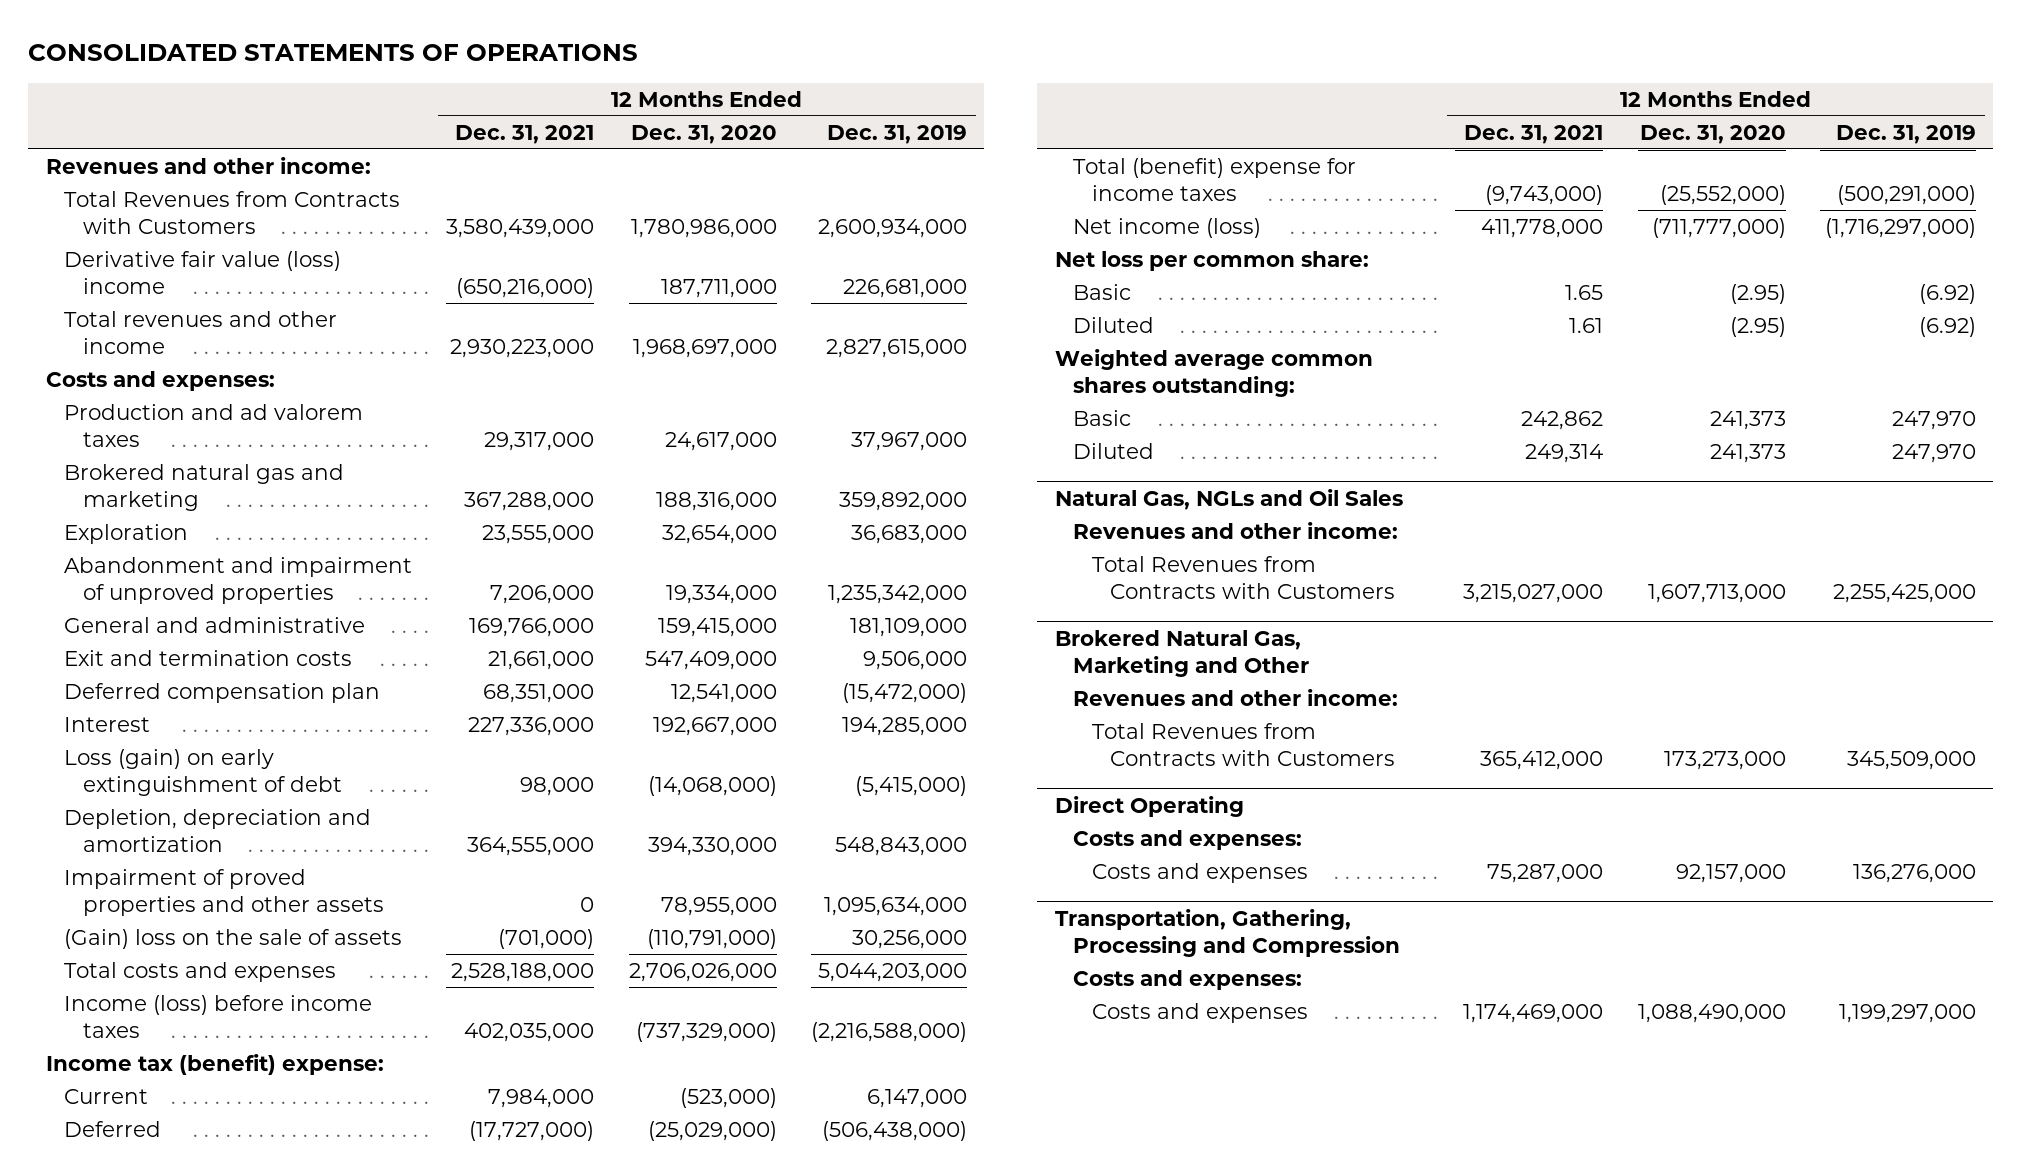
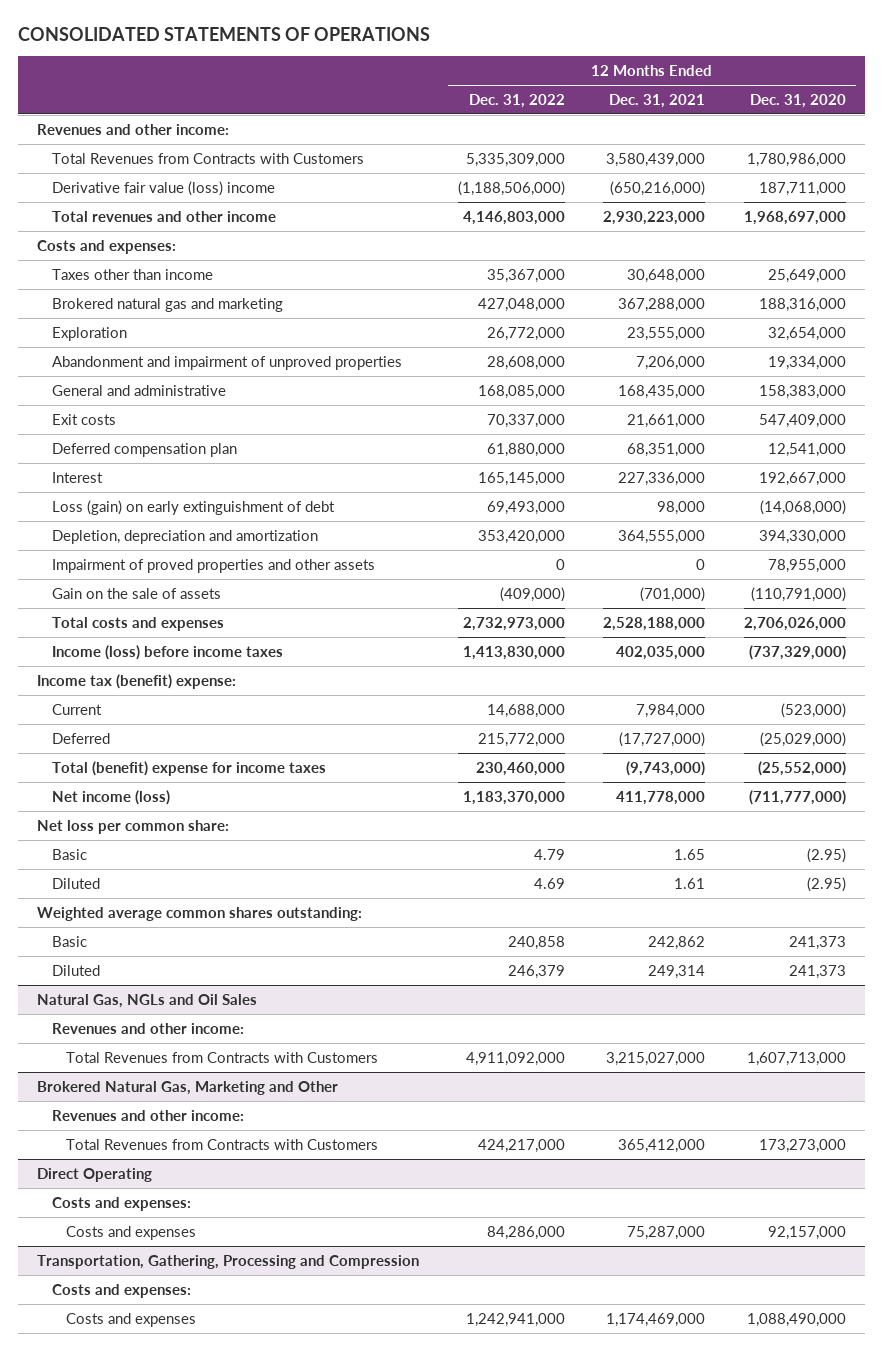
- | 12 Months Ended Dec. 31, 2021 | 12 Months Ended Dec. 31, 2020 | 12 Months Ended Dec. 31, 2019
+ | 12 Months Ended Dec. 31, 2022 | 12 Months Ended Dec. 31, 2021 | 12 Months Ended Dec. 31, 2020
- Production and ad valorem taxes | 29,317,000 | 24,617,000 | 37,967,000
+ Taxes other than income | 35,367,000 | 30,648,000 | 25,649,000
- General and administrative | 169,766,000 | 159,415,000 | 181,109,000
- Exit and termination costs | 21,661,000 | 547,409,000 | 9,506,000
+ General and administrative | 168,085,000 | 168,435,000 | 158,383,000
+ Exit costs | 70,337,000 | 21,661,000 | 547,409,000
- (Gain) loss on the sale of assets | (701,000) | (110,791,000) | 30,256,000
+ Gain on the sale of assets | (409,000) | (701,000) | (110,791,000)

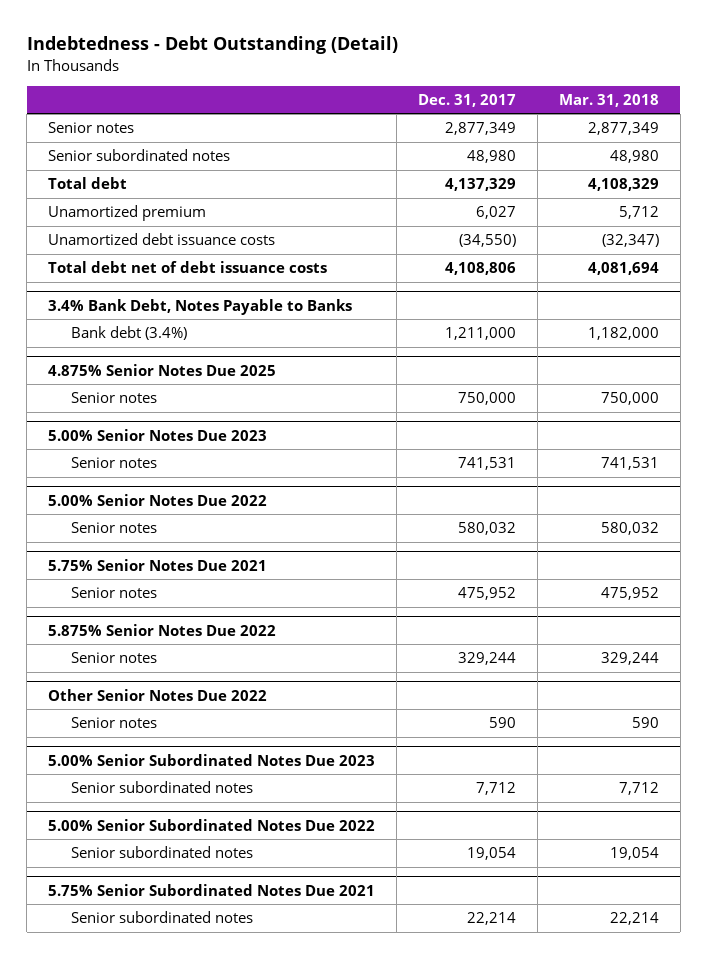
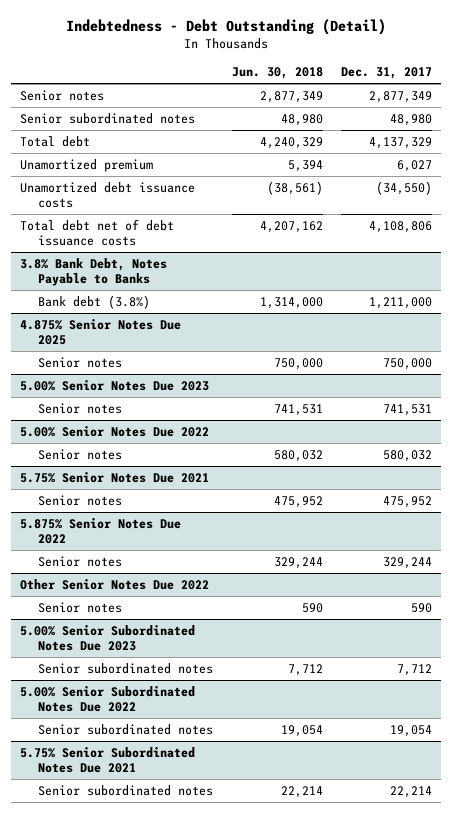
- | Dec. 31, 2017 | Mar. 31, 2018
+ | Jun. 30, 2018 | Dec. 31, 2017
- 3.4% Bank Debt, Notes Payable to Banks
- Bank debt (3.4%) | 1,211,000 | 1,182,000
+ 3.8% Bank Debt, Notes Payable to Banks
+ Bank debt (3.8%) | 1,314,000 | 1,211,000

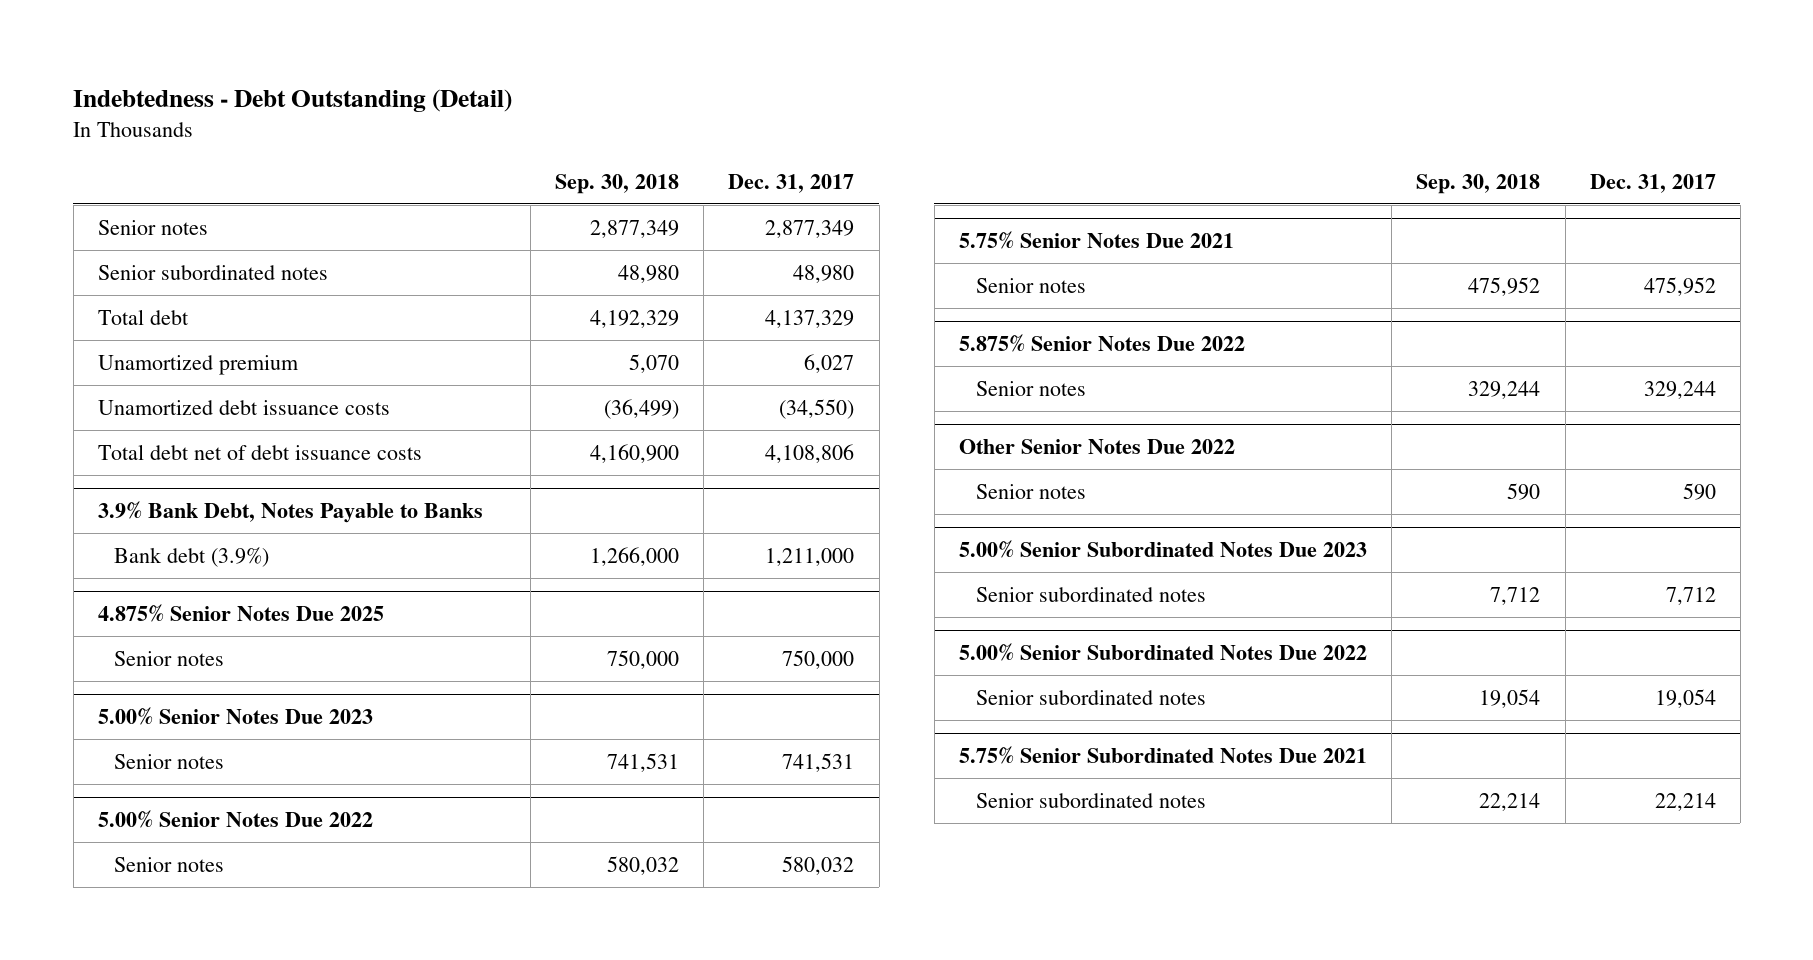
- | Jun. 30, 2018 | Dec. 31, 2017
+ | Sep. 30, 2018 | Dec. 31, 2017
- 3.8% Bank Debt, Notes Payable to Banks
- Bank debt (3.8%) | 1,314,000 | 1,211,000
+ 3.9% Bank Debt, Notes Payable to Banks
+ Bank debt (3.9%) | 1,266,000 | 1,211,000

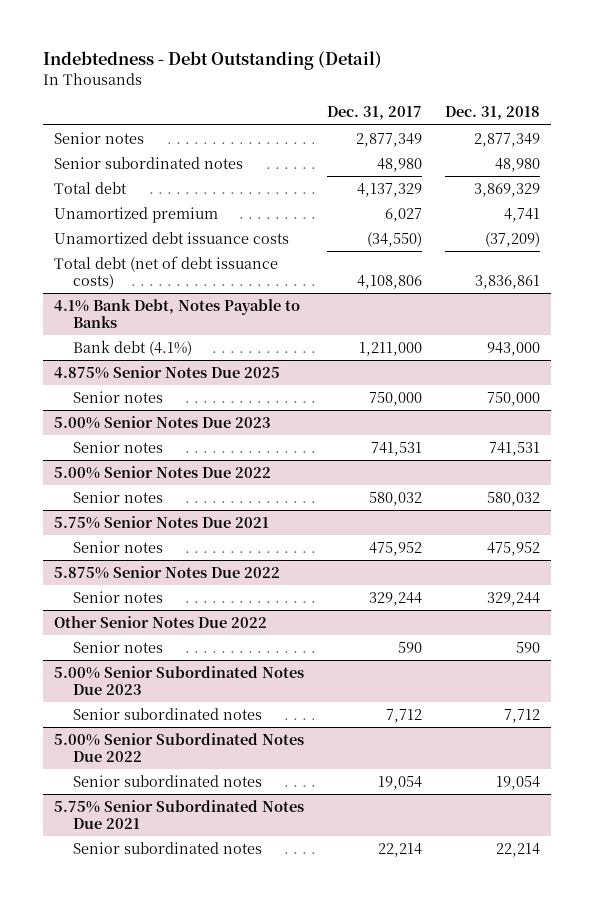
- | Sep. 30, 2018 | Dec. 31, 2017
+ | Dec. 31, 2017 | Dec. 31, 2018
- Total debt net of debt issuance costs | 4,160,900 | 4,108,806
- 3.9% Bank Debt, Notes Payable to Banks
- Bank debt (3.9%) | 1,266,000 | 1,211,000
+ Total debt (net of debt issuance costs) | 4,108,806 | 3,836,861
+ 4.1% Bank Debt, Notes Payable to Banks
+ Bank debt (4.1%) | 1,211,000 | 943,000

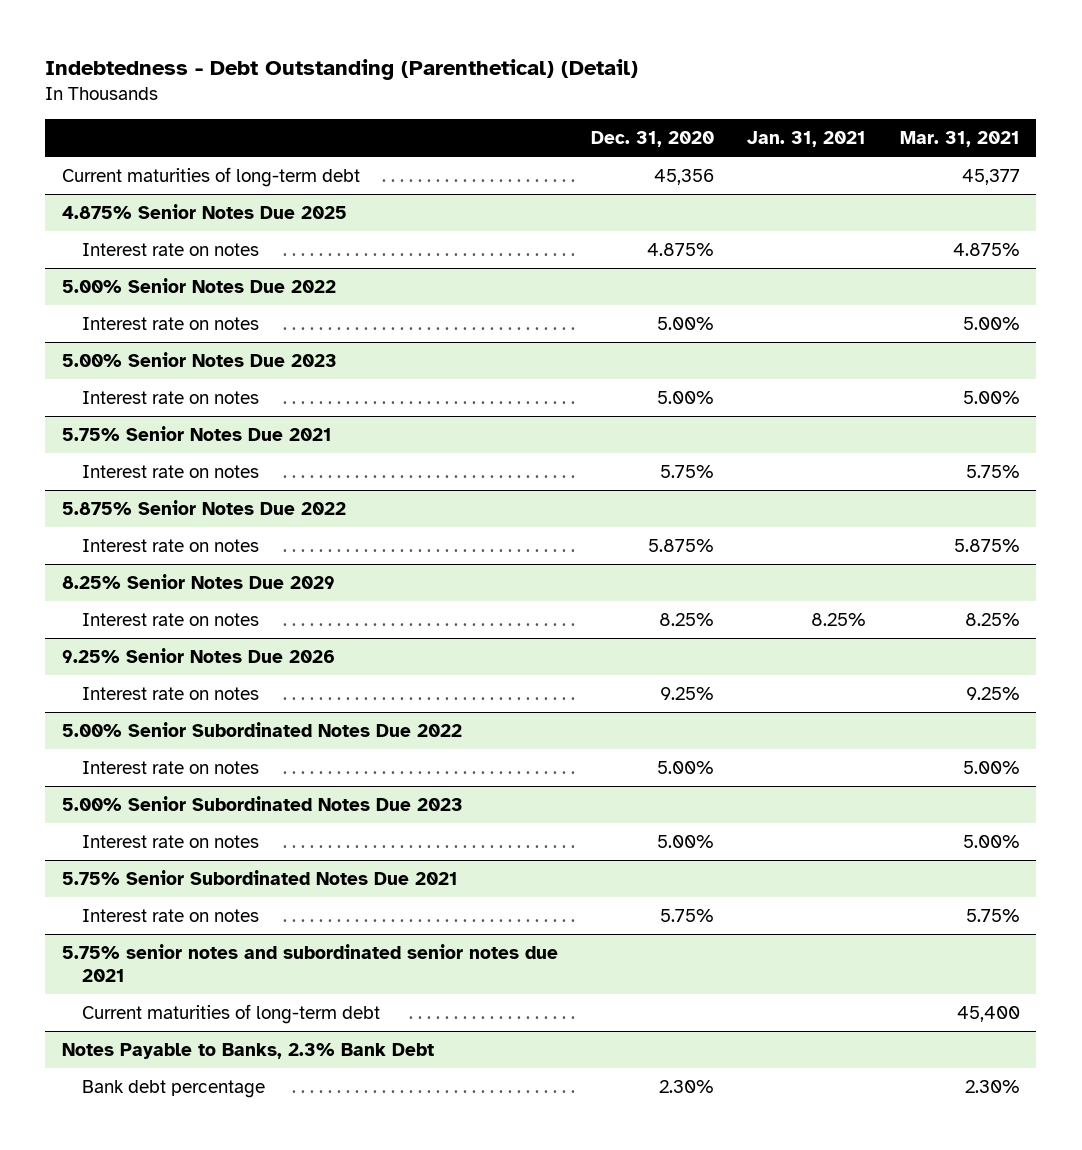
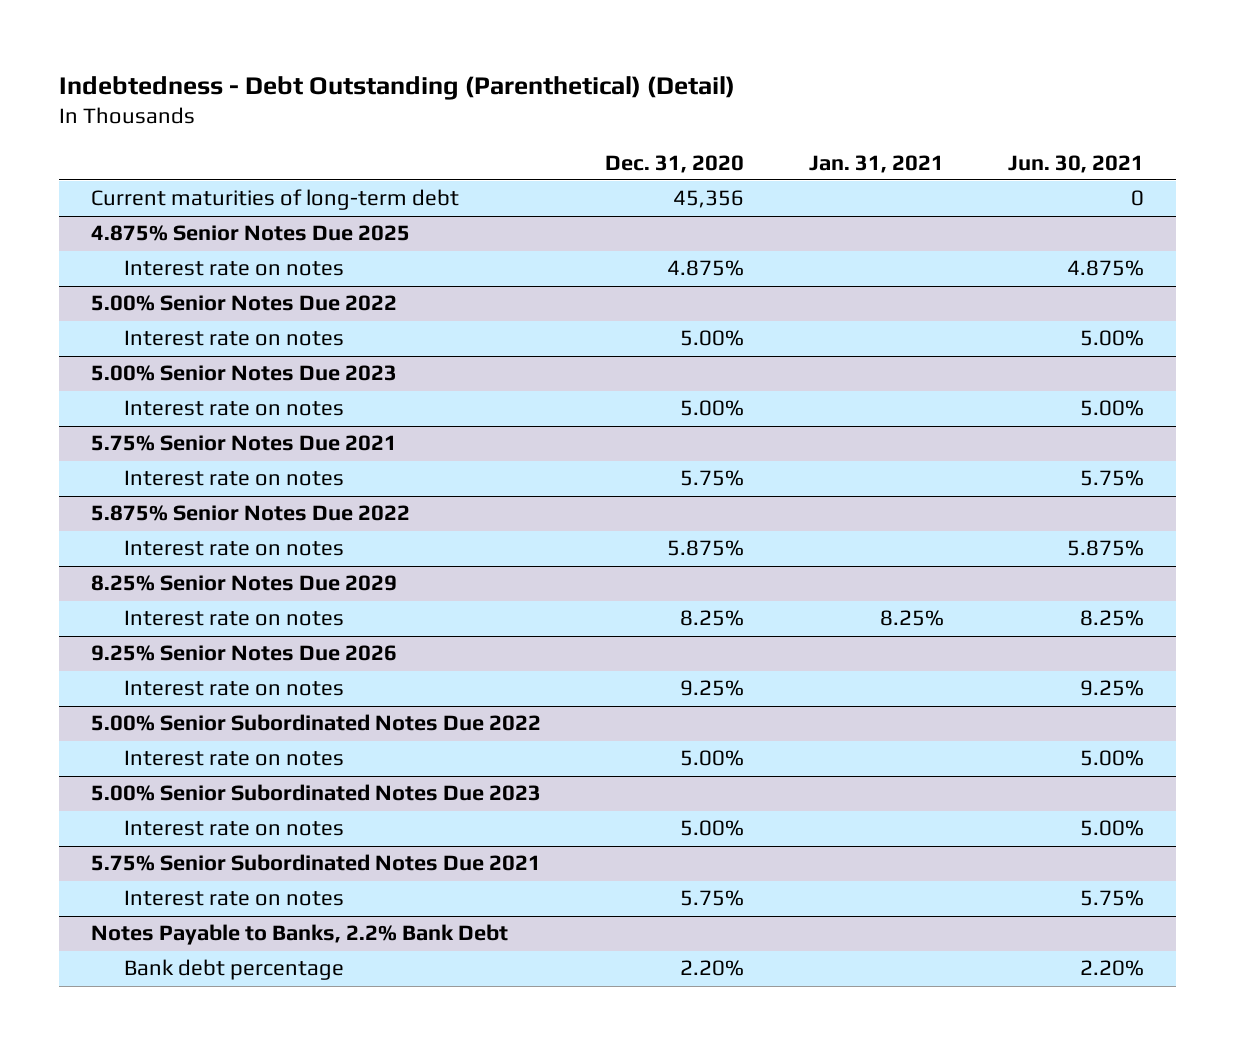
- | Dec. 31, 2020 | Jan. 31, 2021 | Mar. 31, 2021
+ | Dec. 31, 2020 | Jan. 31, 2021 | Jun. 30, 2021
- 5.75% senior notes and subordinated senior notes due 2021
- Current maturities of long-term debt | | | 45,400
- Notes Payable to Banks, 2.3% Bank Debt
- Bank debt percentage | 2.30% | | 2.30%
+ Notes Payable to Banks, 2.2% Bank Debt
+ Bank debt percentage | 2.20% | | 2.20%

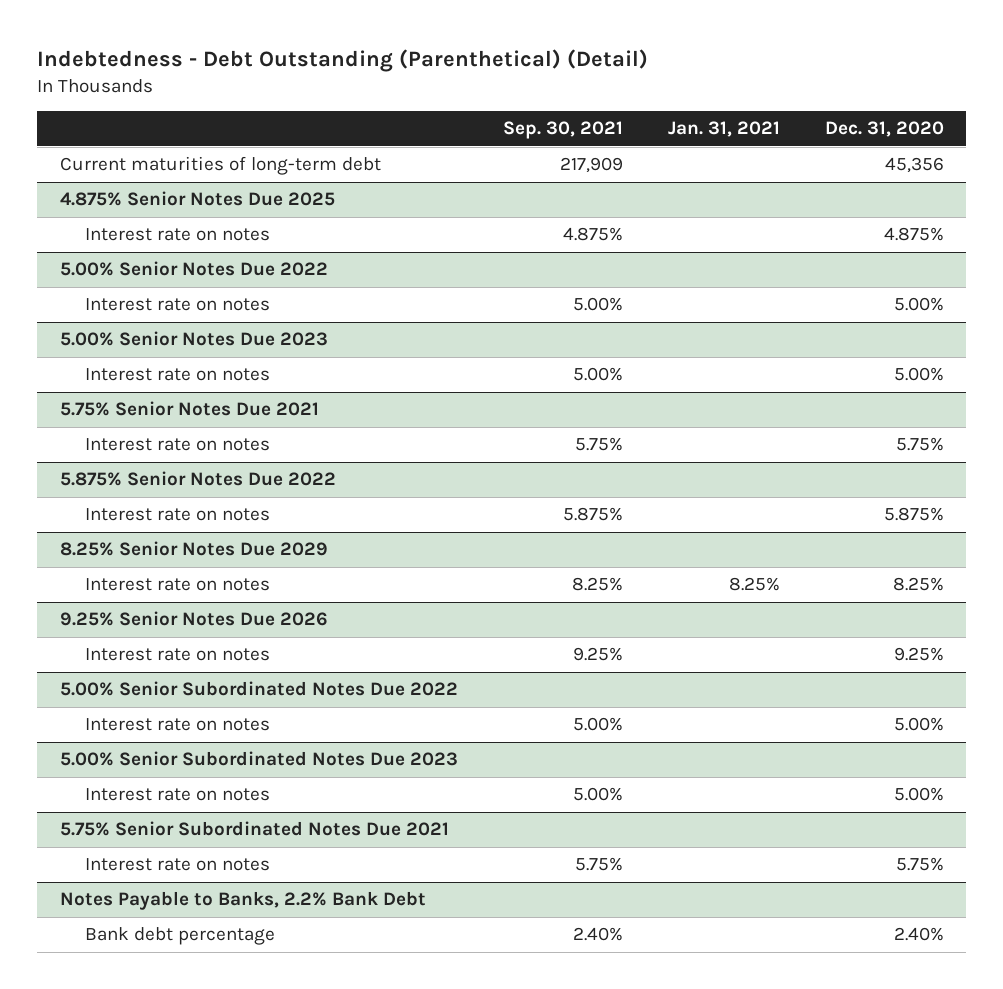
- | Dec. 31, 2020 | Jan. 31, 2021 | Jun. 30, 2021
+ | Sep. 30, 2021 | Jan. 31, 2021 | Dec. 31, 2020
@ Notes Payable to Banks, 2.2% Bank Debt
- Bank debt percentage | 2.20% | | 2.20%
+ Bank debt percentage | 2.40% | | 2.40%

